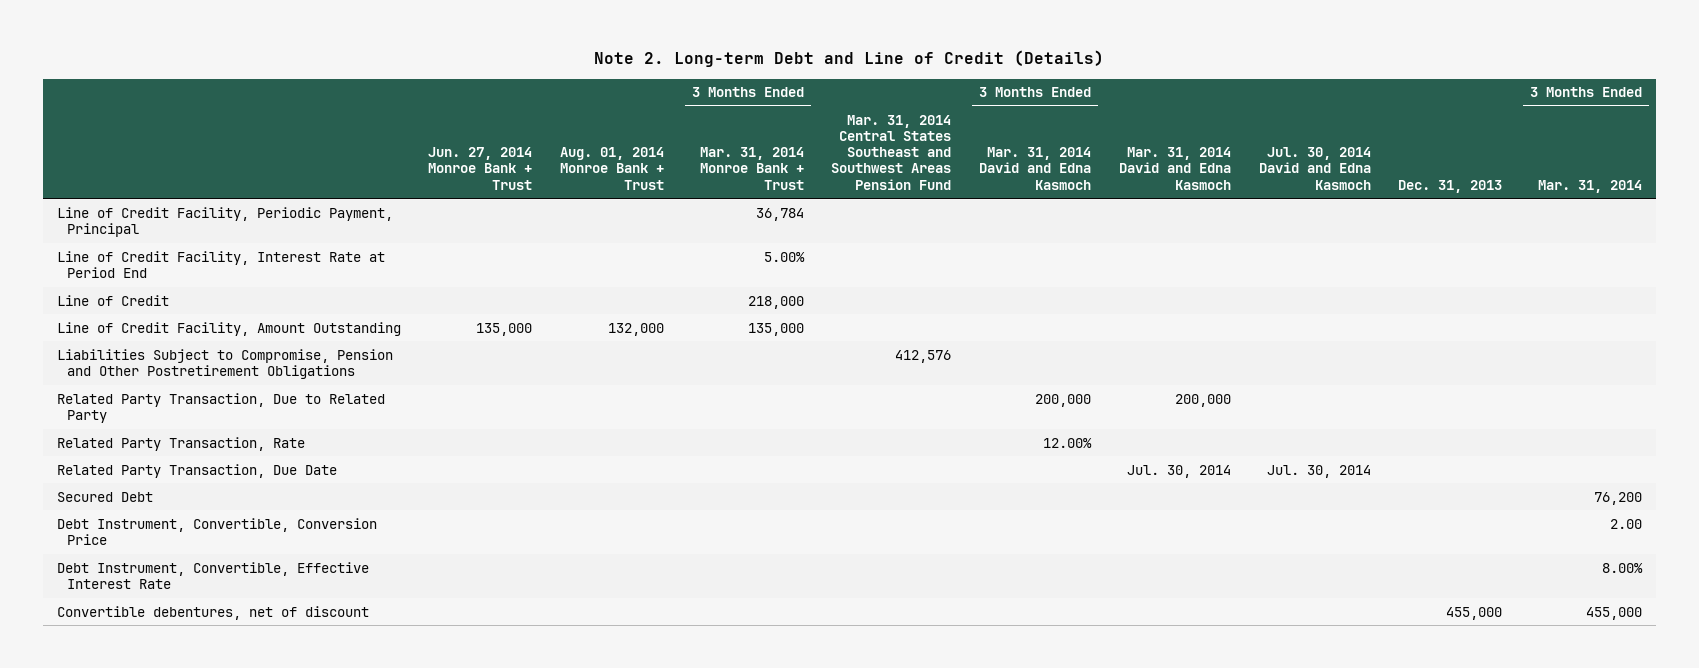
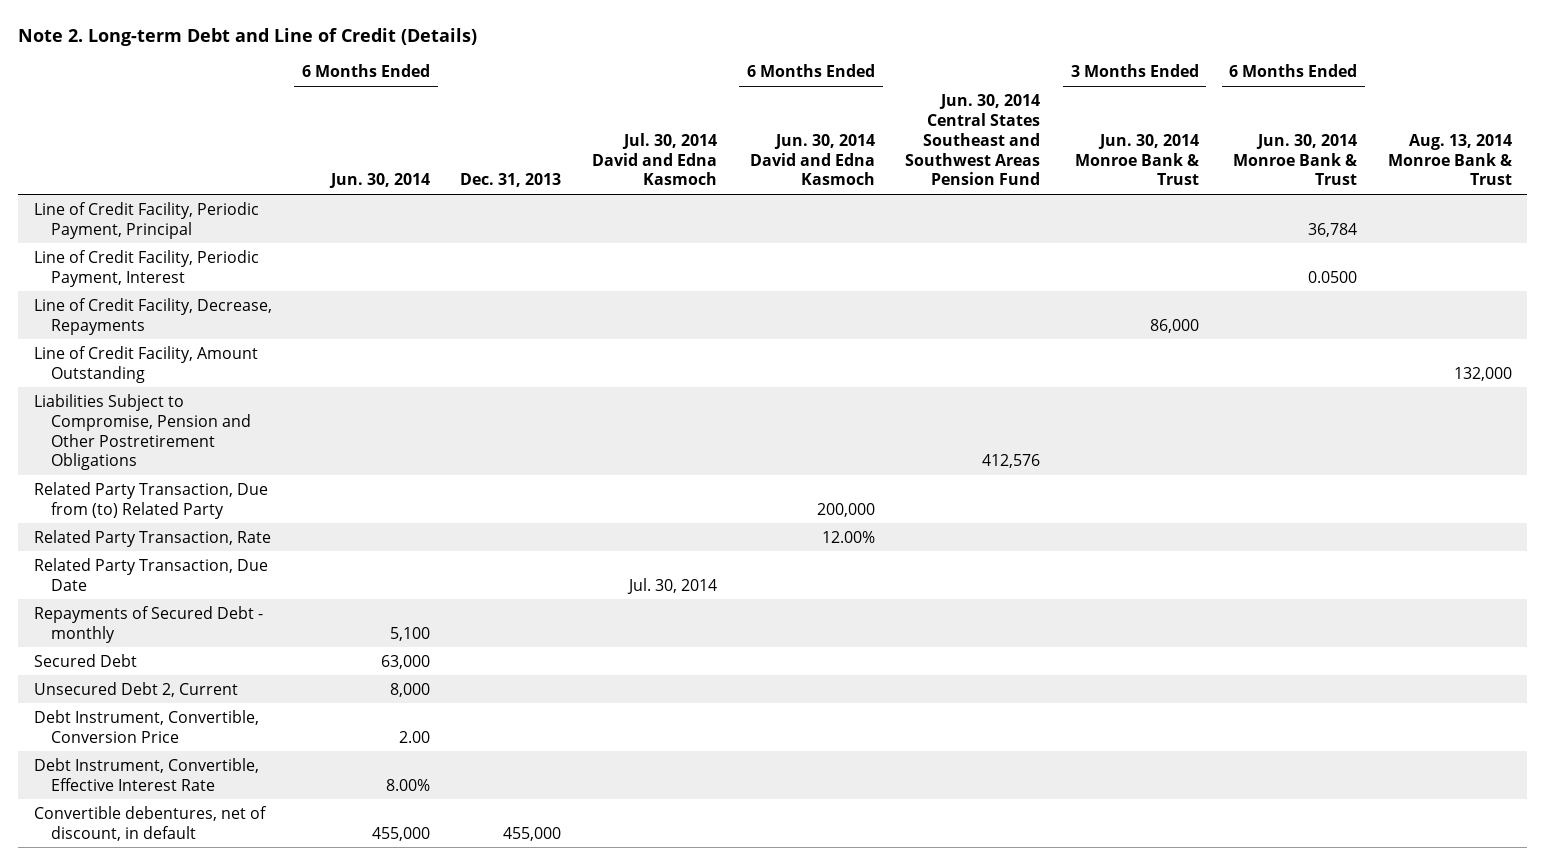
- | Jun. 27, 2014 Monroe Bank + Trust | Aug. 01, 2014 Monroe Bank + Trust | 3 Months Ended Mar. 31, 2014 Monroe Bank + Trust | Mar. 31, 2014 Central States Southeast and Southwest Areas Pension Fund | 3 Months Ended Mar. 31, 2014 David and Edna Kasmoch | Mar. 31, 2014 David and Edna Kasmoch | Jul. 30, 2014 David and Edna Kasmoch | Dec. 31, 2013 | 3 Months Ended Mar. 31, 2014
+ | 6 Months Ended Jun. 30, 2014 | Dec. 31, 2013 | Jul. 30, 2014 David and Edna Kasmoch | 6 Months Ended Jun. 30, 2014 David and Edna Kasmoch | Jun. 30, 2014 Central States Southeast and Southwest Areas Pension Fund | 3 Months Ended Jun. 30, 2014 Monroe Bank & Trust | 6 Months Ended Jun. 30, 2014 Monroe Bank & Trust | Aug. 13, 2014 Monroe Bank & Trust
- Line of Credit Facility, Interest Rate at Period End | | | 5.00% | | | | | |
- Line of Credit | | | 218,000 | | | | | |
+ Line of Credit Facility, Periodic Payment, Interest | | | | | | | 0.0500 |
+ Line of Credit Facility, Decrease, Repayments | | | | | | 86,000 | |
- Related Party Transaction, Due to Related Party | | | | | 200,000 | 200,000 | | |
+ Related Party Transaction, Due from (to) Related Party | | | | 200,000 | | | |
+ Repayments of Secured Debt - monthly | 5,100 | | | | | | |
+ Unsecured Debt 2, Current | 8,000 | | | | | | |
- Convertible debentures, net of discount | | | | | | | | 455,000 | 455,000
+ Convertible debentures, net of discount, in default | 455,000 | 455,000 | | | | | |

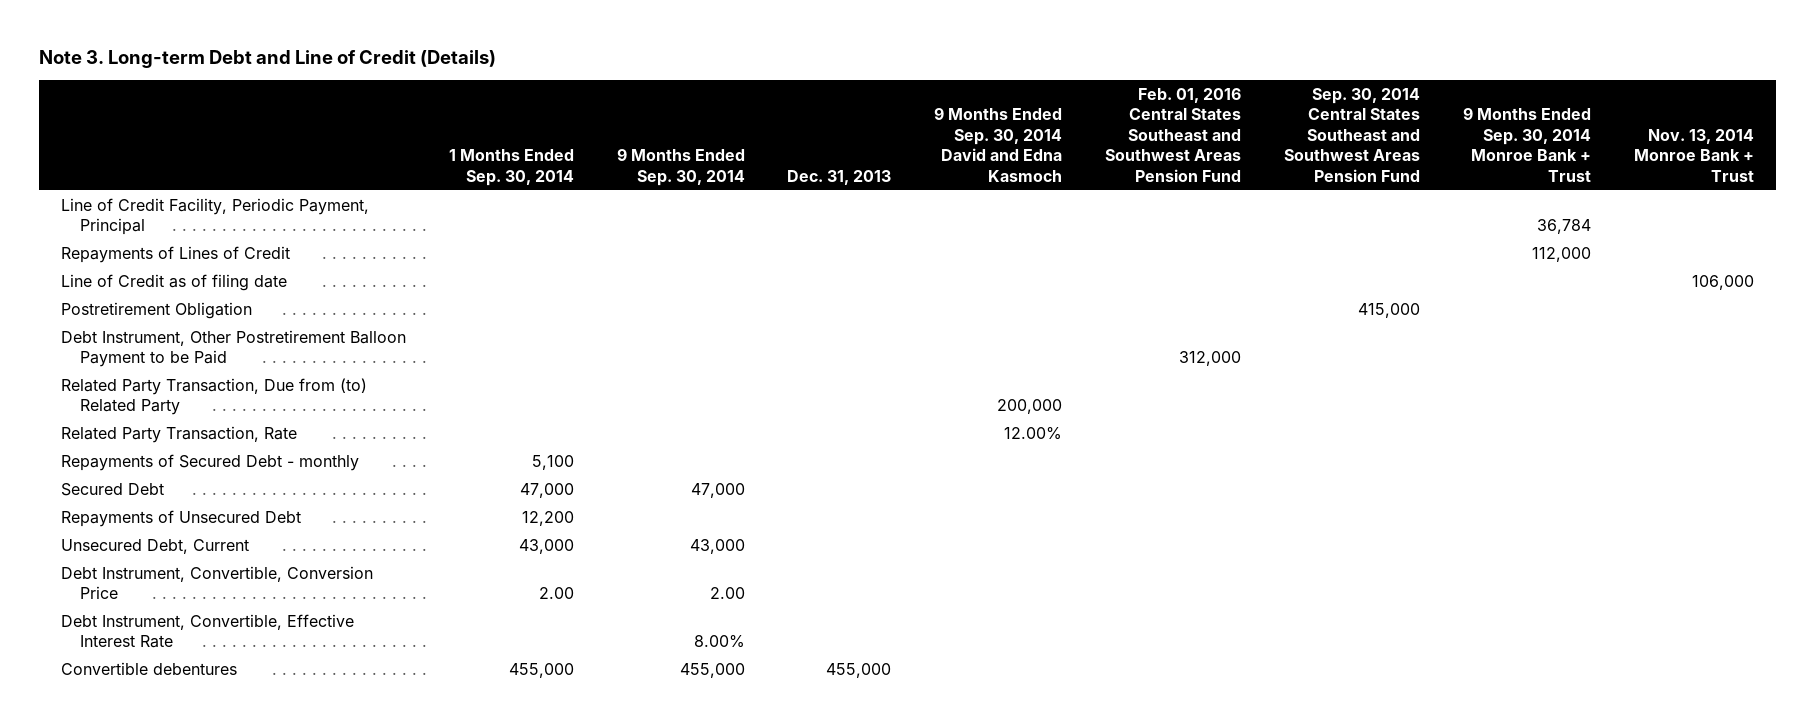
- Note 2. Long-term Debt and Line of Credit (Details)
+ Note 3. Long-term Debt and Line of Credit (Details)
- | 6 Months Ended Jun. 30, 2014 | Dec. 31, 2013 | Jul. 30, 2014 David and Edna Kasmoch | 6 Months Ended Jun. 30, 2014 David and Edna Kasmoch | Jun. 30, 2014 Central States Southeast and Southwest Areas Pension Fund | 3 Months Ended Jun. 30, 2014 Monroe Bank & Trust | 6 Months Ended Jun. 30, 2014 Monroe Bank & Trust | Aug. 13, 2014 Monroe Bank & Trust
+ | 1 Months Ended Sep. 30, 2014 | 9 Months Ended Sep. 30, 2014 | Dec. 31, 2013 | 9 Months Ended Sep. 30, 2014 David and Edna Kasmoch | Feb. 01, 2016 Central States Southeast and Southwest Areas Pension Fund | Sep. 30, 2014 Central States Southeast and Southwest Areas Pension Fund | 9 Months Ended Sep. 30, 2014 Monroe Bank + Trust | Nov. 13, 2014 Monroe Bank + Trust
- Line of Credit Facility, Periodic Payment, Interest | | | | | | | 0.0500 |
- Line of Credit Facility, Decrease, Repayments | | | | | | 86,000 | |
- Line of Credit Facility, Amount Outstanding | | | | | | | | 132,000
- Liabilities Subject to Compromise, Pension and Other Postretirement Obligations | | | | | 412,576 | | |
+ Repayments of Lines of Credit | | | | | | | 112,000 |
+ Line of Credit as of filing date | | | | | | | | 106,000
+ Postretirement Obligation | | | | | | 415,000 | |
+ Debt Instrument, Other Postretirement Balloon Payment to be Paid | | | | | 312,000 | | |
- Related Party Transaction, Due Date | | | Jul. 30, 2014 | | | | |
- Unsecured Debt 2, Current | 8,000 | | | | | | |
+ Repayments of Unsecured Debt | 12,200 | | | | | | |
+ Unsecured Debt, Current | 43,000 | 43,000 | | | | | |
- Convertible debentures, net of discount, in default | 455,000 | 455,000 | | | | | |
+ Convertible debentures | 455,000 | 455,000 | 455,000 | | | | |

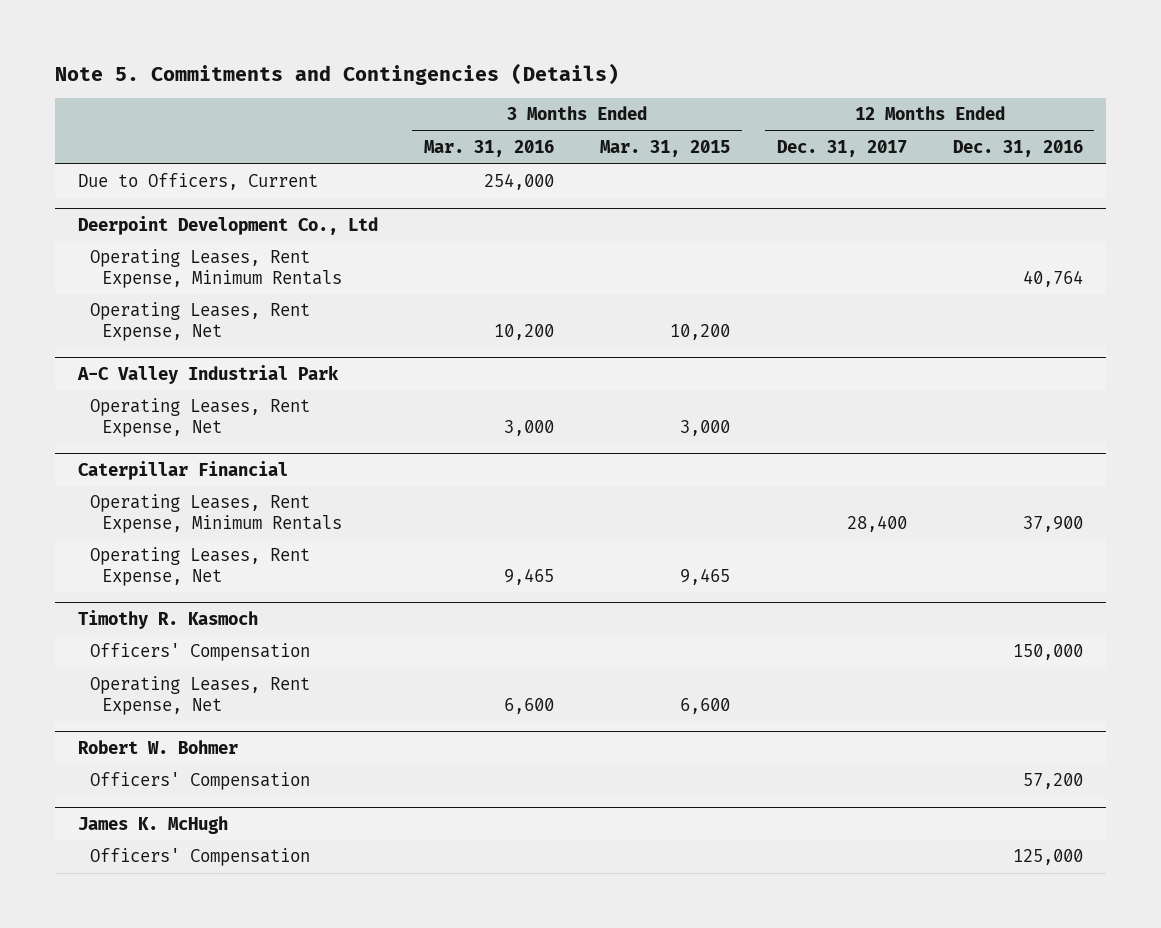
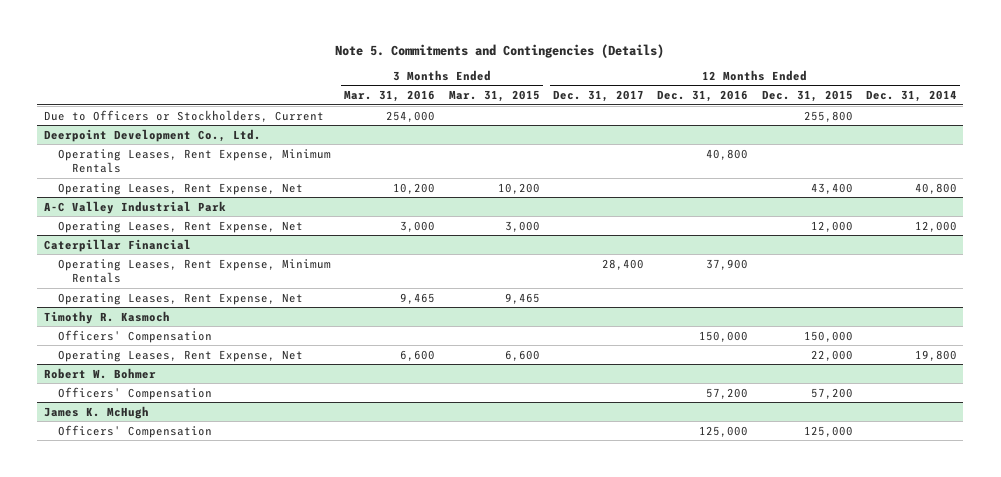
- | 3 Months Ended Mar. 31, 2016 | 3 Months Ended Mar. 31, 2015 | 12 Months Ended Dec. 31, 2017 | 12 Months Ended Dec. 31, 2016
+ | 3 Months Ended Mar. 31, 2016 | 3 Months Ended Mar. 31, 2015 | 12 Months Ended Dec. 31, 2017 | 12 Months Ended Dec. 31, 2016 | 12 Months Ended Dec. 31, 2015 | 12 Months Ended Dec. 31, 2014
- Due to Officers, Current | 254,000 | | |
- Deerpoint Development Co., Ltd
- Operating Leases, Rent Expense, Minimum Rentals | | | | 40,764
+ Due to Officers or Stockholders, Current | 254,000 | | | | 255,800 |
+ Deerpoint Development Co., Ltd.
+ Operating Leases, Rent Expense, Minimum Rentals | | | | 40,800 | |

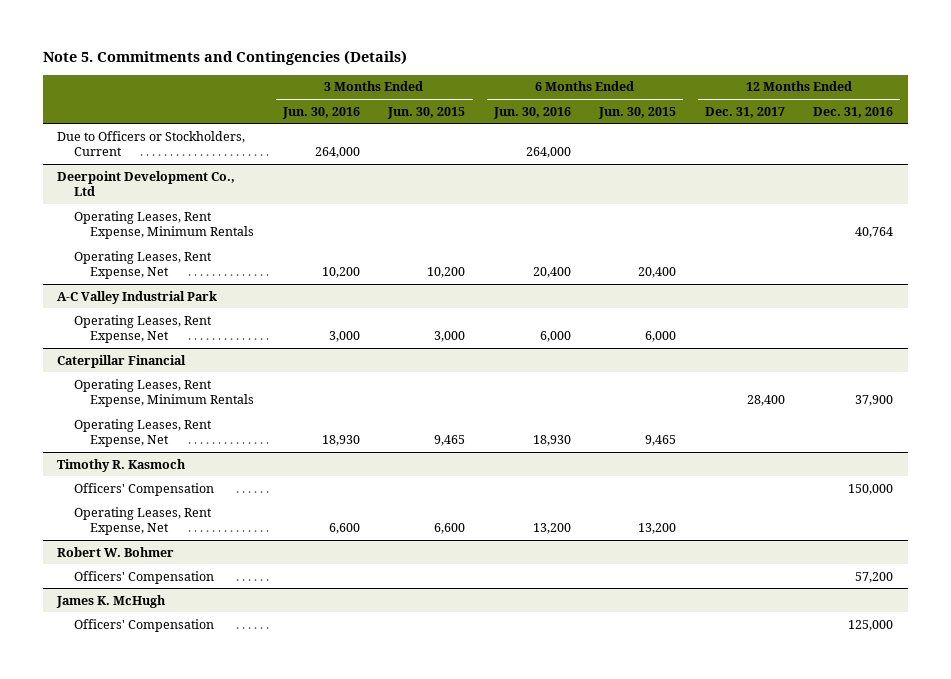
- | 3 Months Ended Mar. 31, 2016 | 3 Months Ended Mar. 31, 2015 | 12 Months Ended Dec. 31, 2017 | 12 Months Ended Dec. 31, 2016 | 12 Months Ended Dec. 31, 2015 | 12 Months Ended Dec. 31, 2014
+ | 3 Months Ended Jun. 30, 2016 | 3 Months Ended Jun. 30, 2015 | 6 Months Ended Jun. 30, 2016 | 6 Months Ended Jun. 30, 2015 | 12 Months Ended Dec. 31, 2017 | 12 Months Ended Dec. 31, 2016
- Deerpoint Development Co., Ltd.
- Operating Leases, Rent Expense, Minimum Rentals | | | | 40,800 | |
+ Deerpoint Development Co., Ltd
+ Operating Leases, Rent Expense, Minimum Rentals | | | | | | 40,764

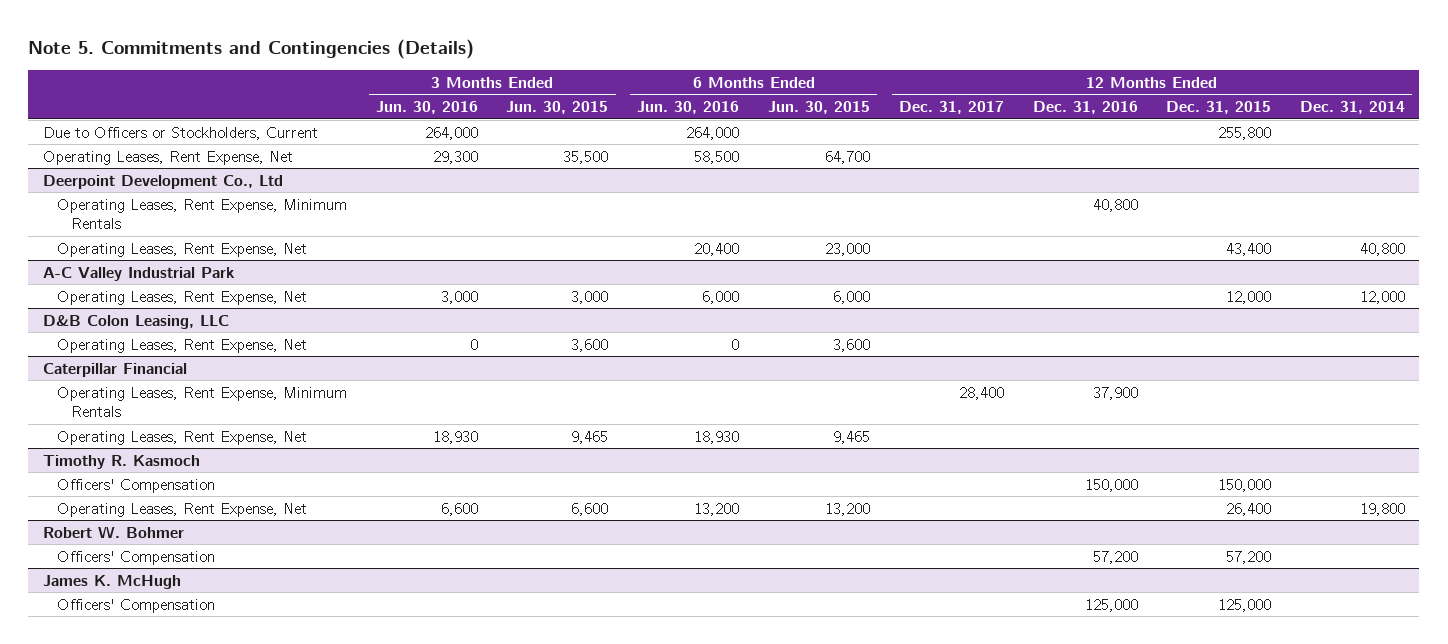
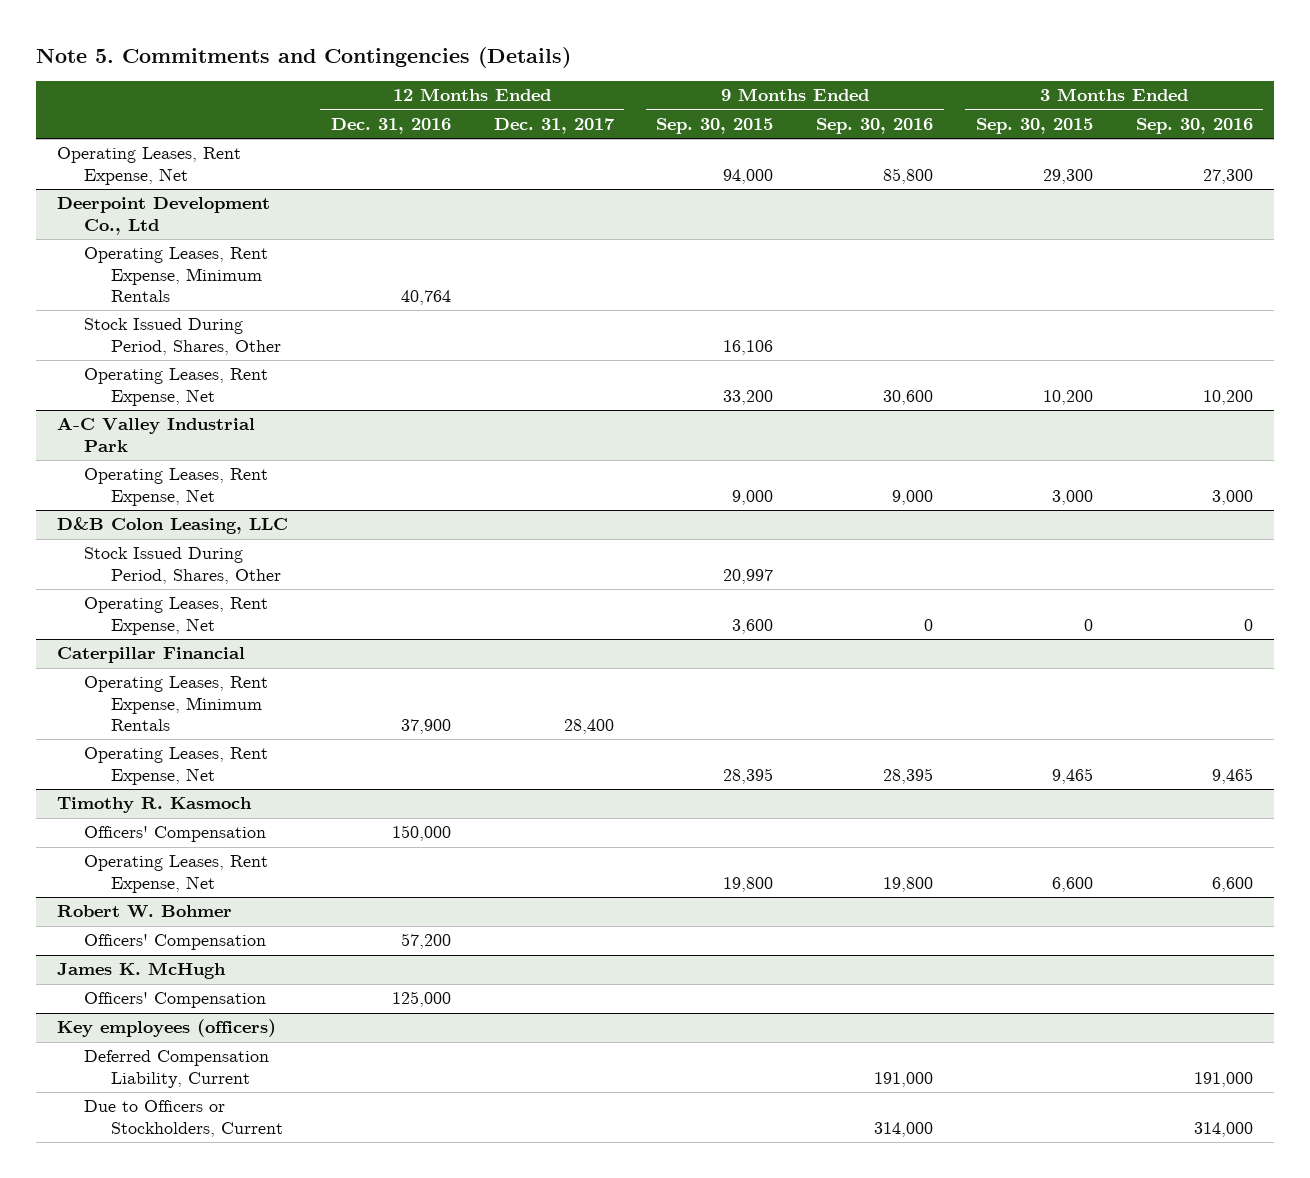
- | 3 Months Ended Jun. 30, 2016 | 3 Months Ended Jun. 30, 2015 | 6 Months Ended Jun. 30, 2016 | 6 Months Ended Jun. 30, 2015 | 12 Months Ended Dec. 31, 2017 | 12 Months Ended Dec. 31, 2016 | 12 Months Ended Dec. 31, 2015 | 12 Months Ended Dec. 31, 2014
+ | 12 Months Ended Dec. 31, 2016 | 12 Months Ended Dec. 31, 2017 | 9 Months Ended Sep. 30, 2015 | 9 Months Ended Sep. 30, 2016 | 3 Months Ended Sep. 30, 2015 | 3 Months Ended Sep. 30, 2016
- Due to Officers or Stockholders, Current | 264,000 | | 264,000 | | | | 255,800 |
@ Deerpoint Development Co., Ltd
- Operating Leases, Rent Expense, Minimum Rentals | | | | | | 40,800 | |
+ Operating Leases, Rent Expense, Minimum Rentals | 40,764 | | | | |
+ Stock Issued During Period, Shares, Other | | | 16,106 | | |
@ D&B Colon Leasing, LLC
+ Stock Issued During Period, Shares, Other | | | 20,997 | | |
+ Key employees (officers)
+ Deferred Compensation Liability, Current | | | | 191,000 | | 191,000
+ Due to Officers or Stockholders, Current | | | | 314,000 | | 314,000

